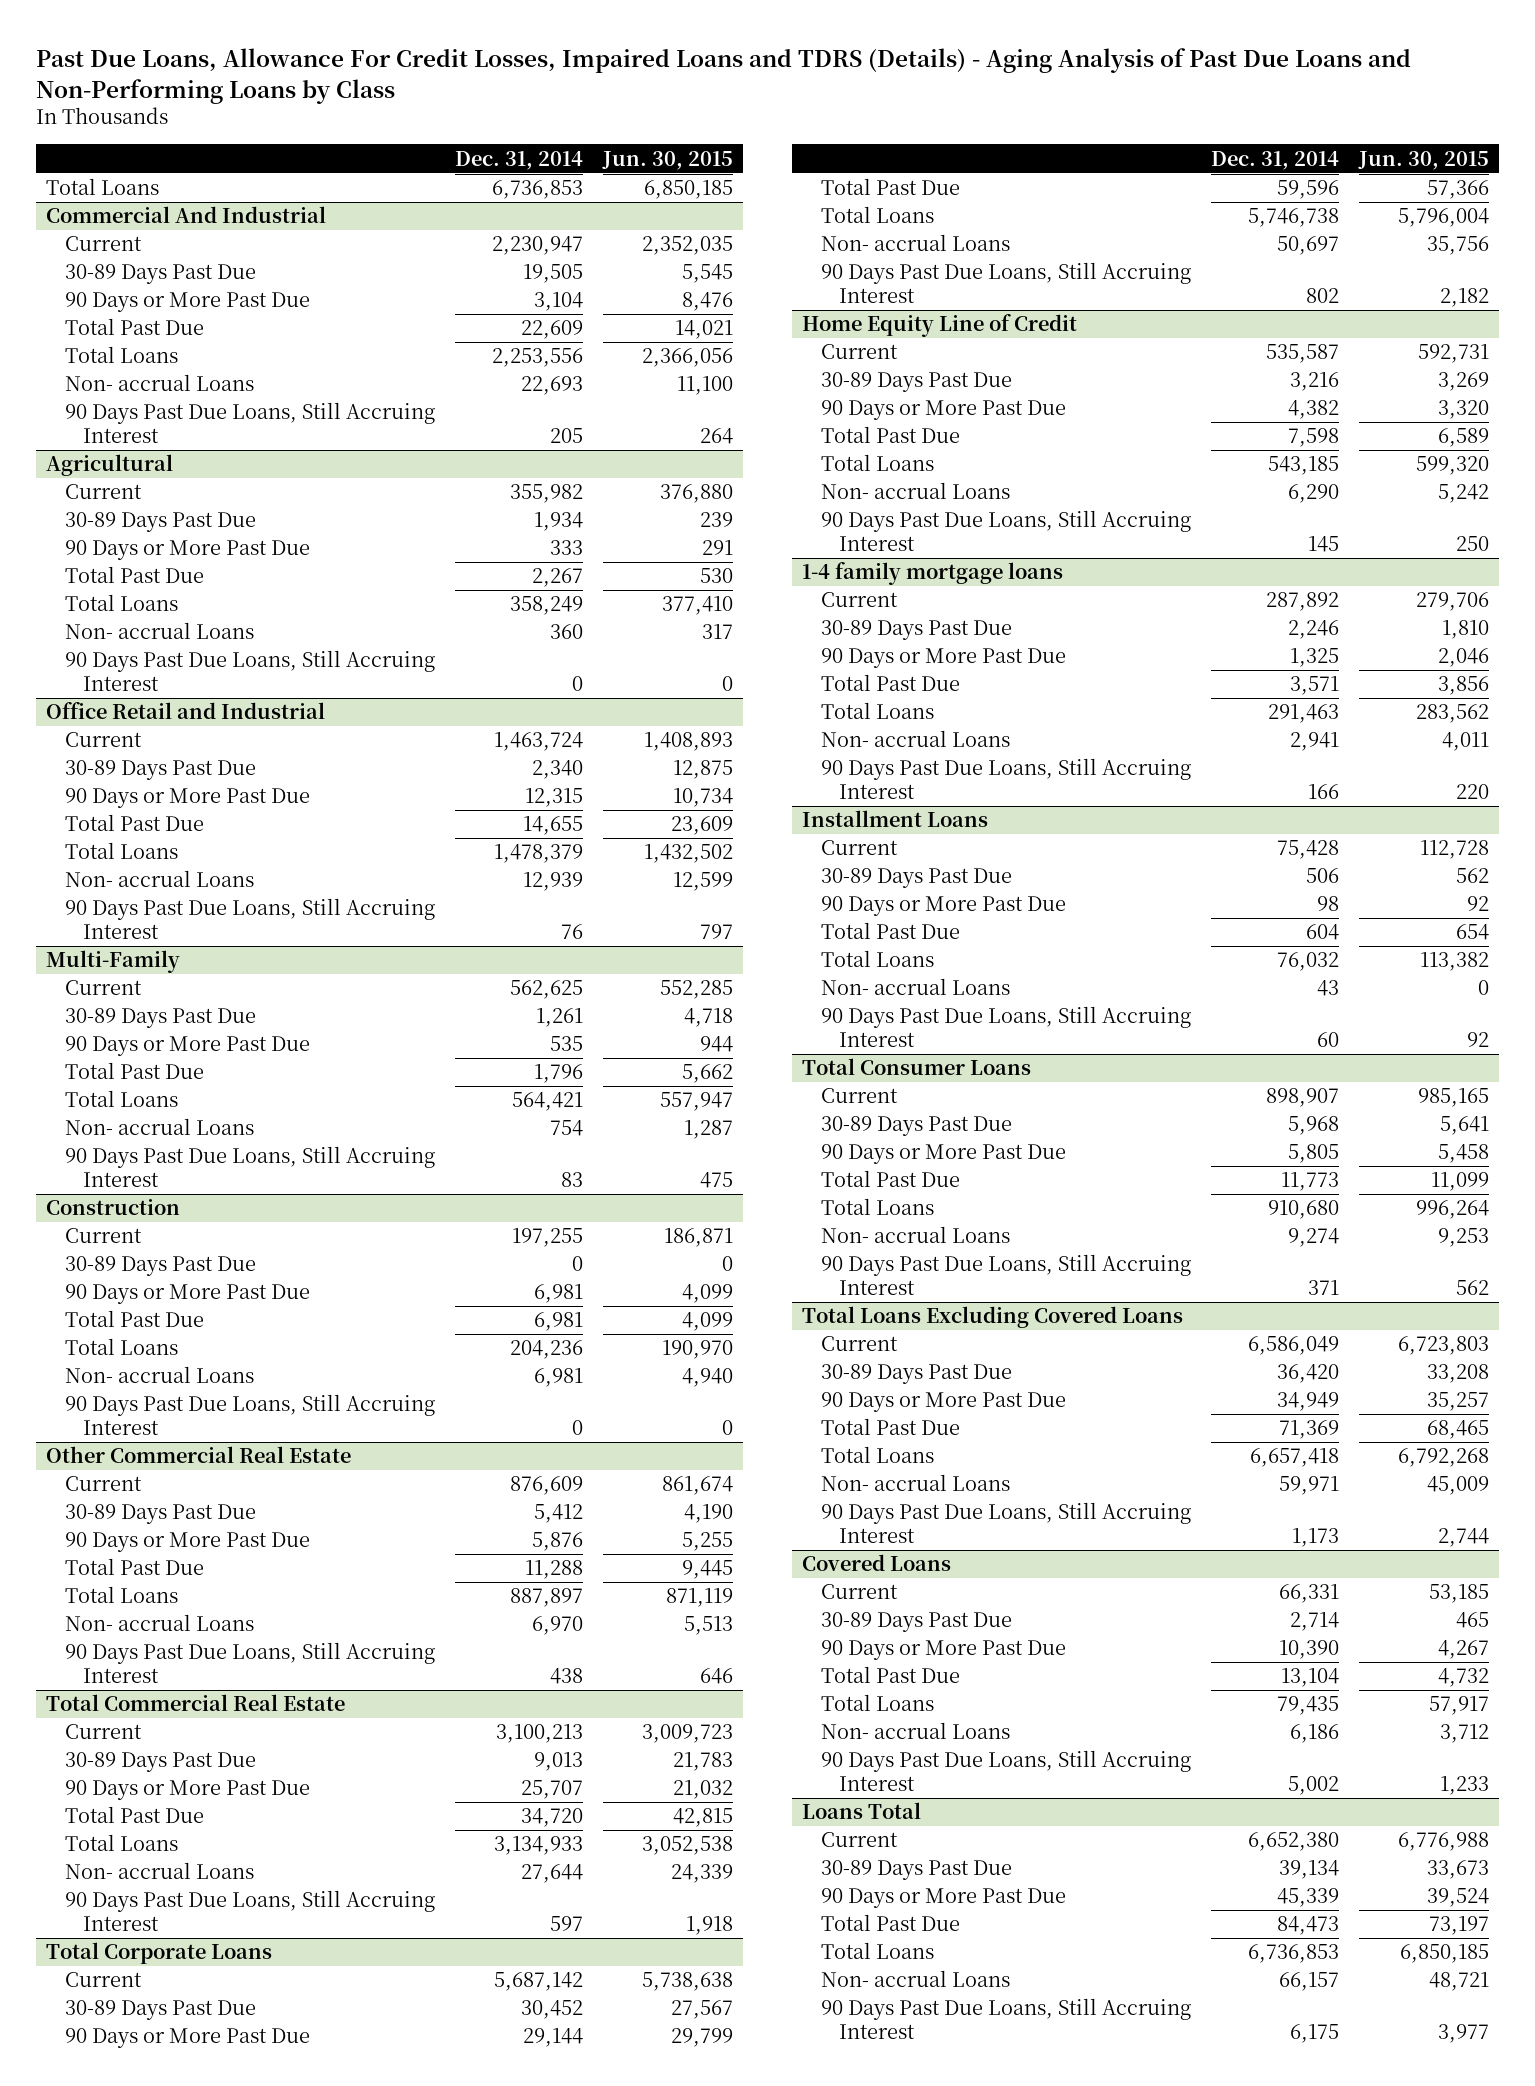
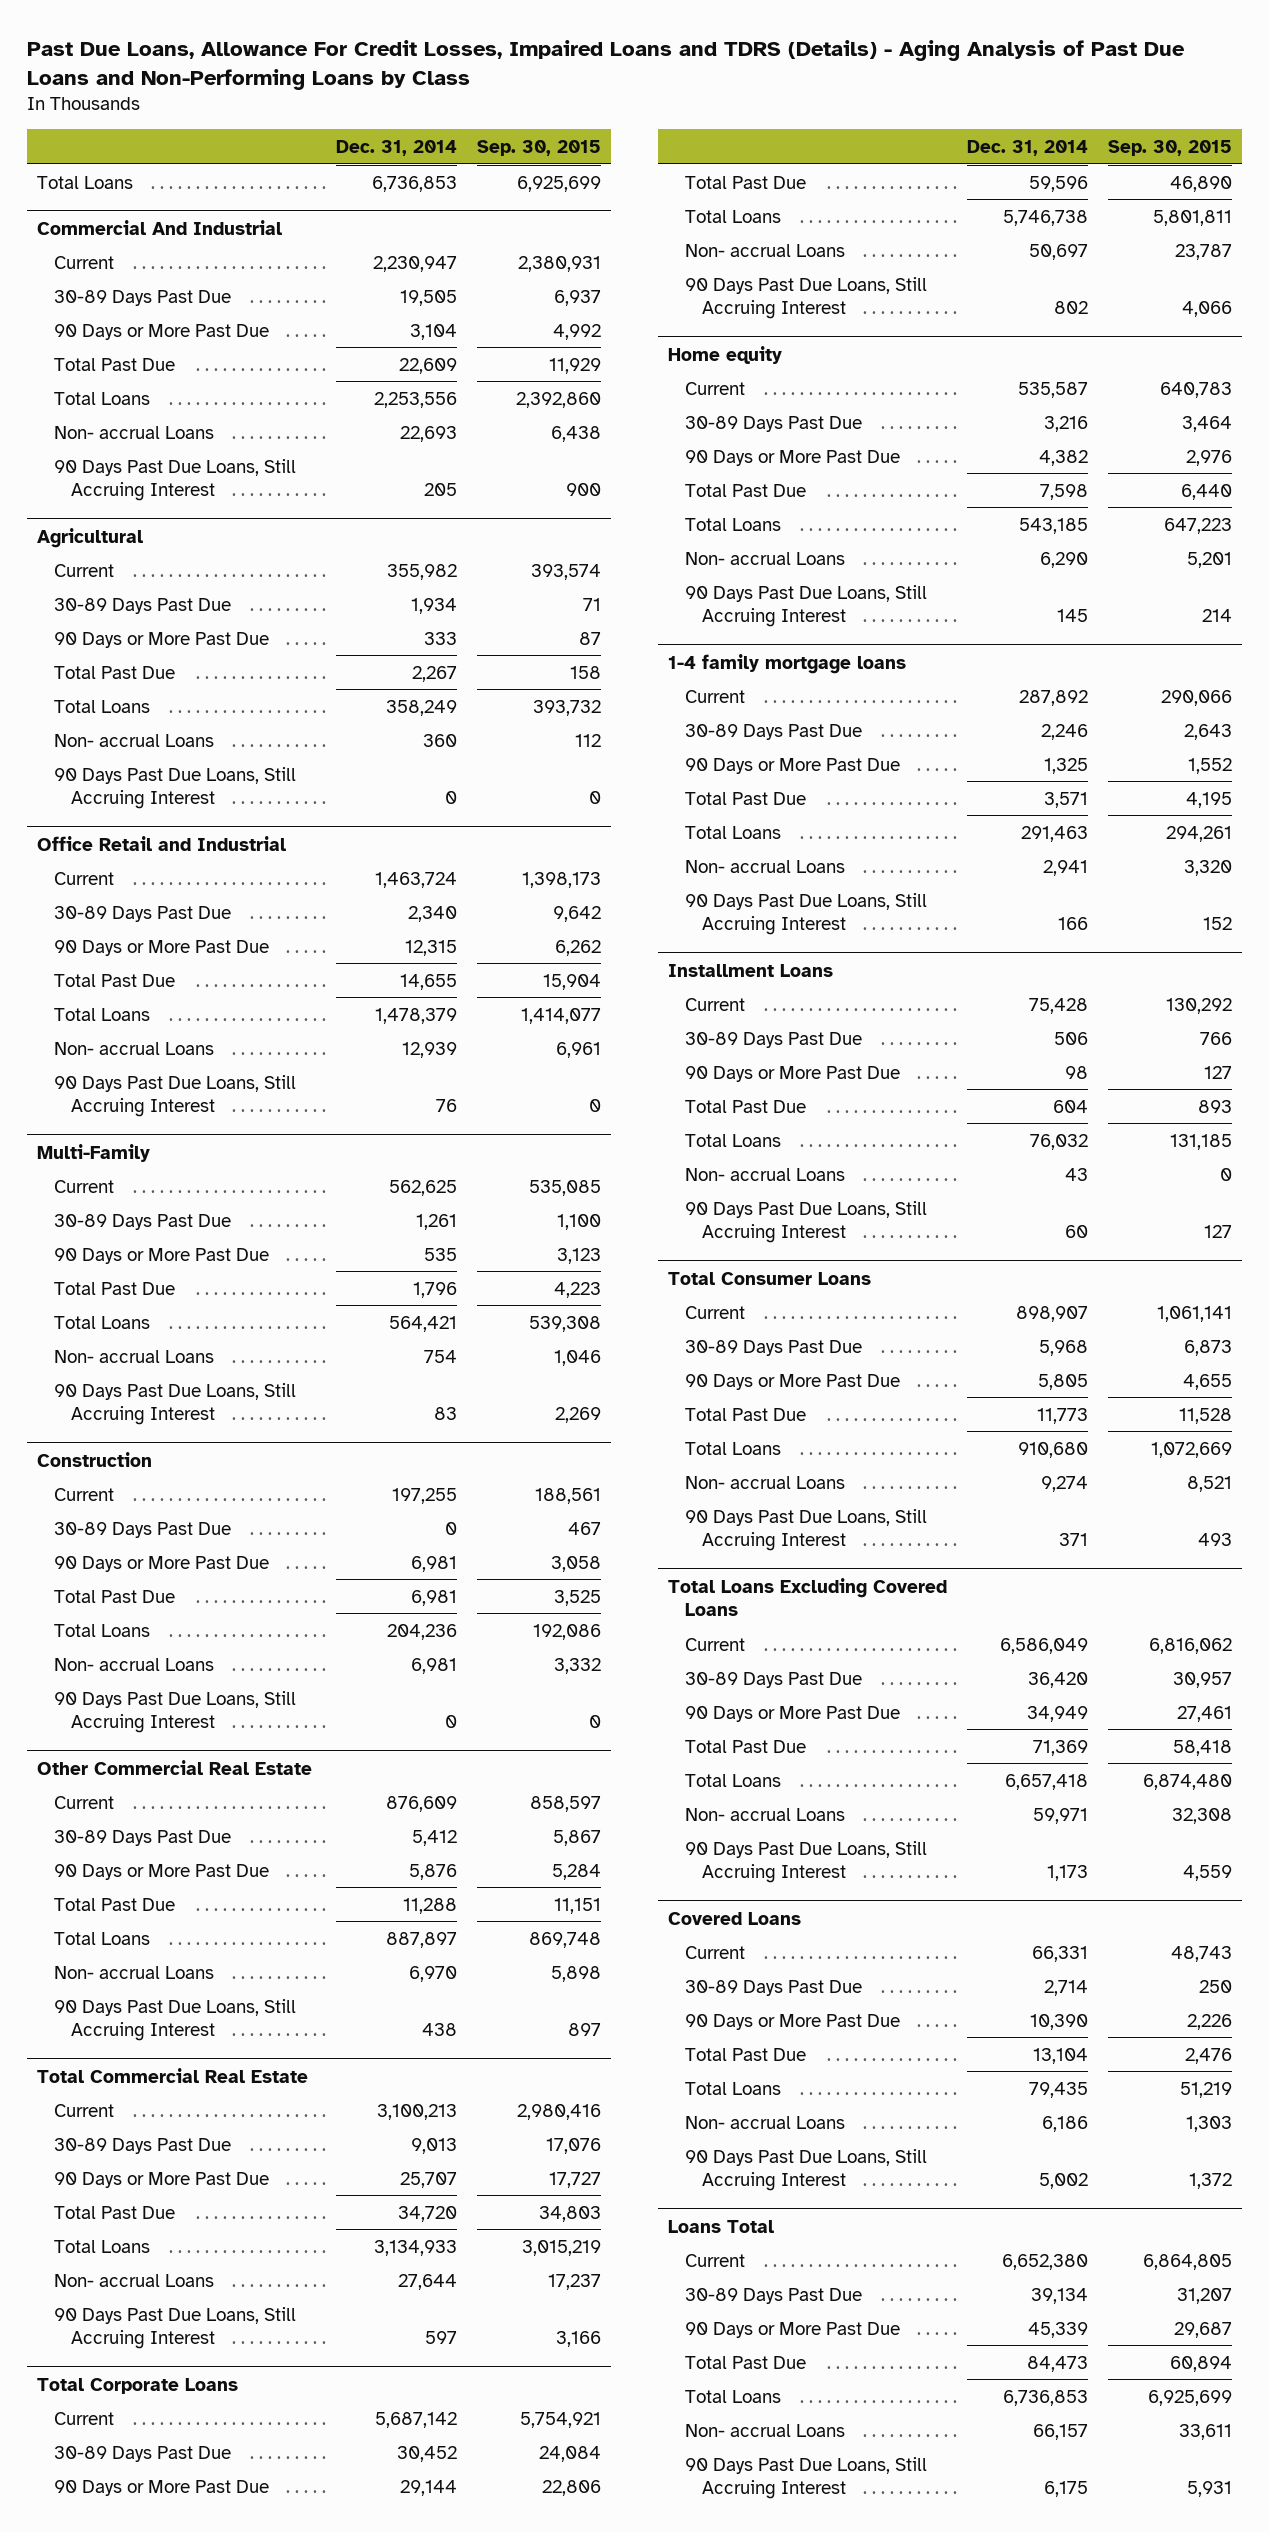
- | Dec. 31, 2014 | Jun. 30, 2015
+ | Dec. 31, 2014 | Sep. 30, 2015
- Home Equity Line of Credit
+ Home equity

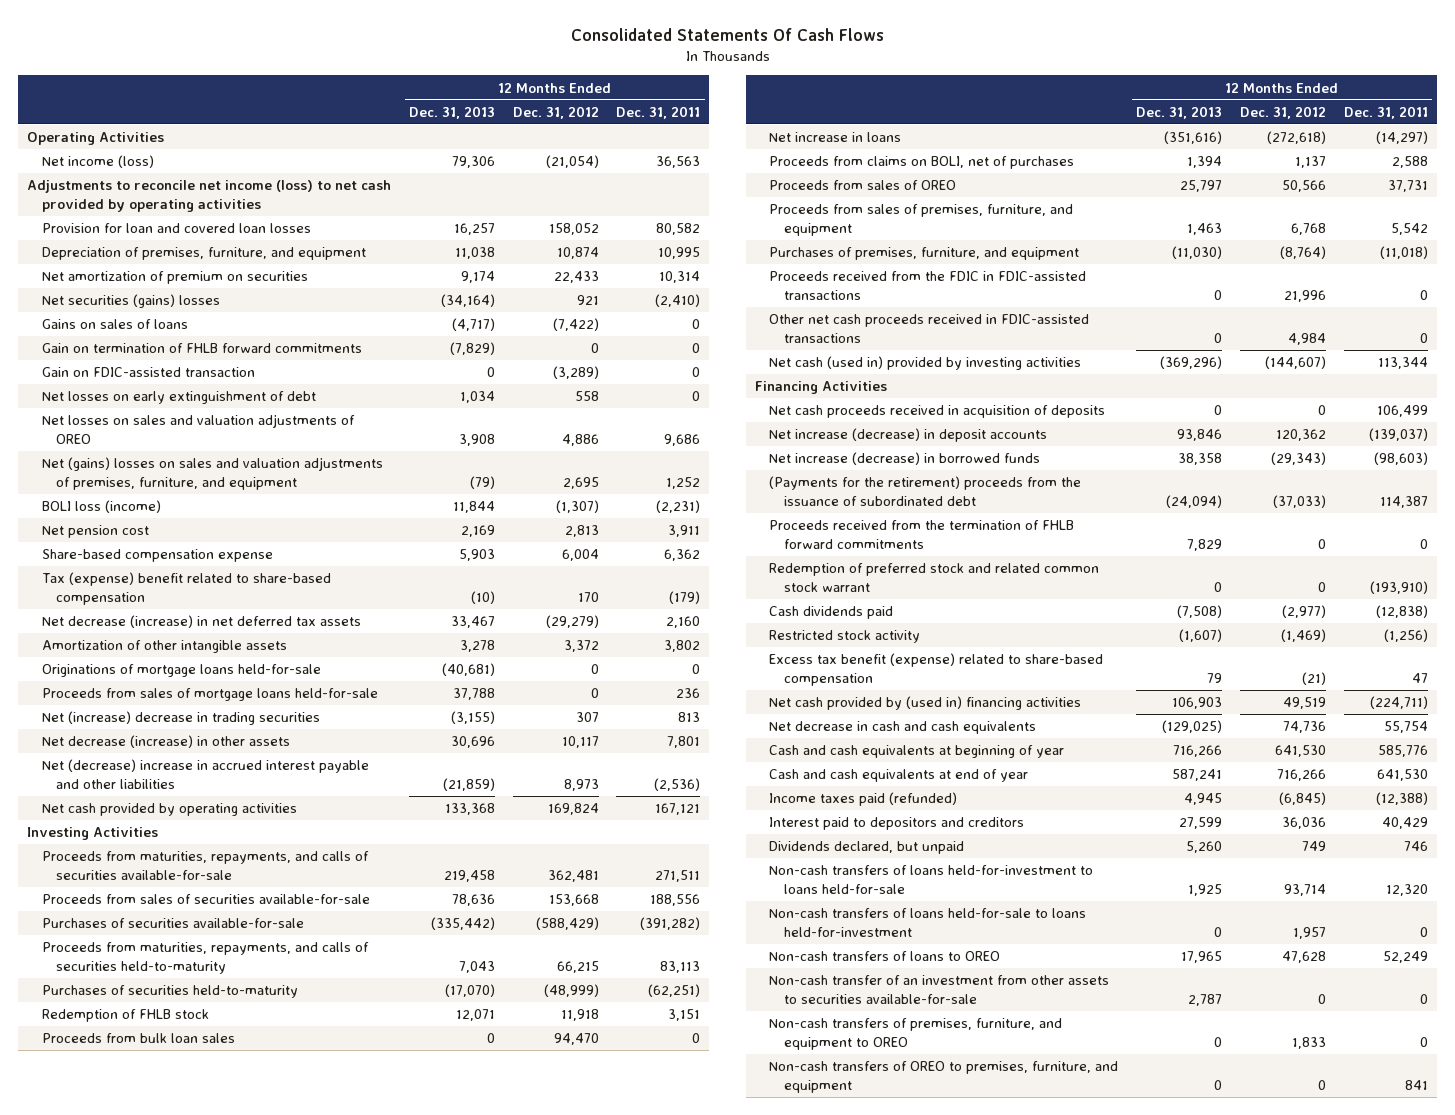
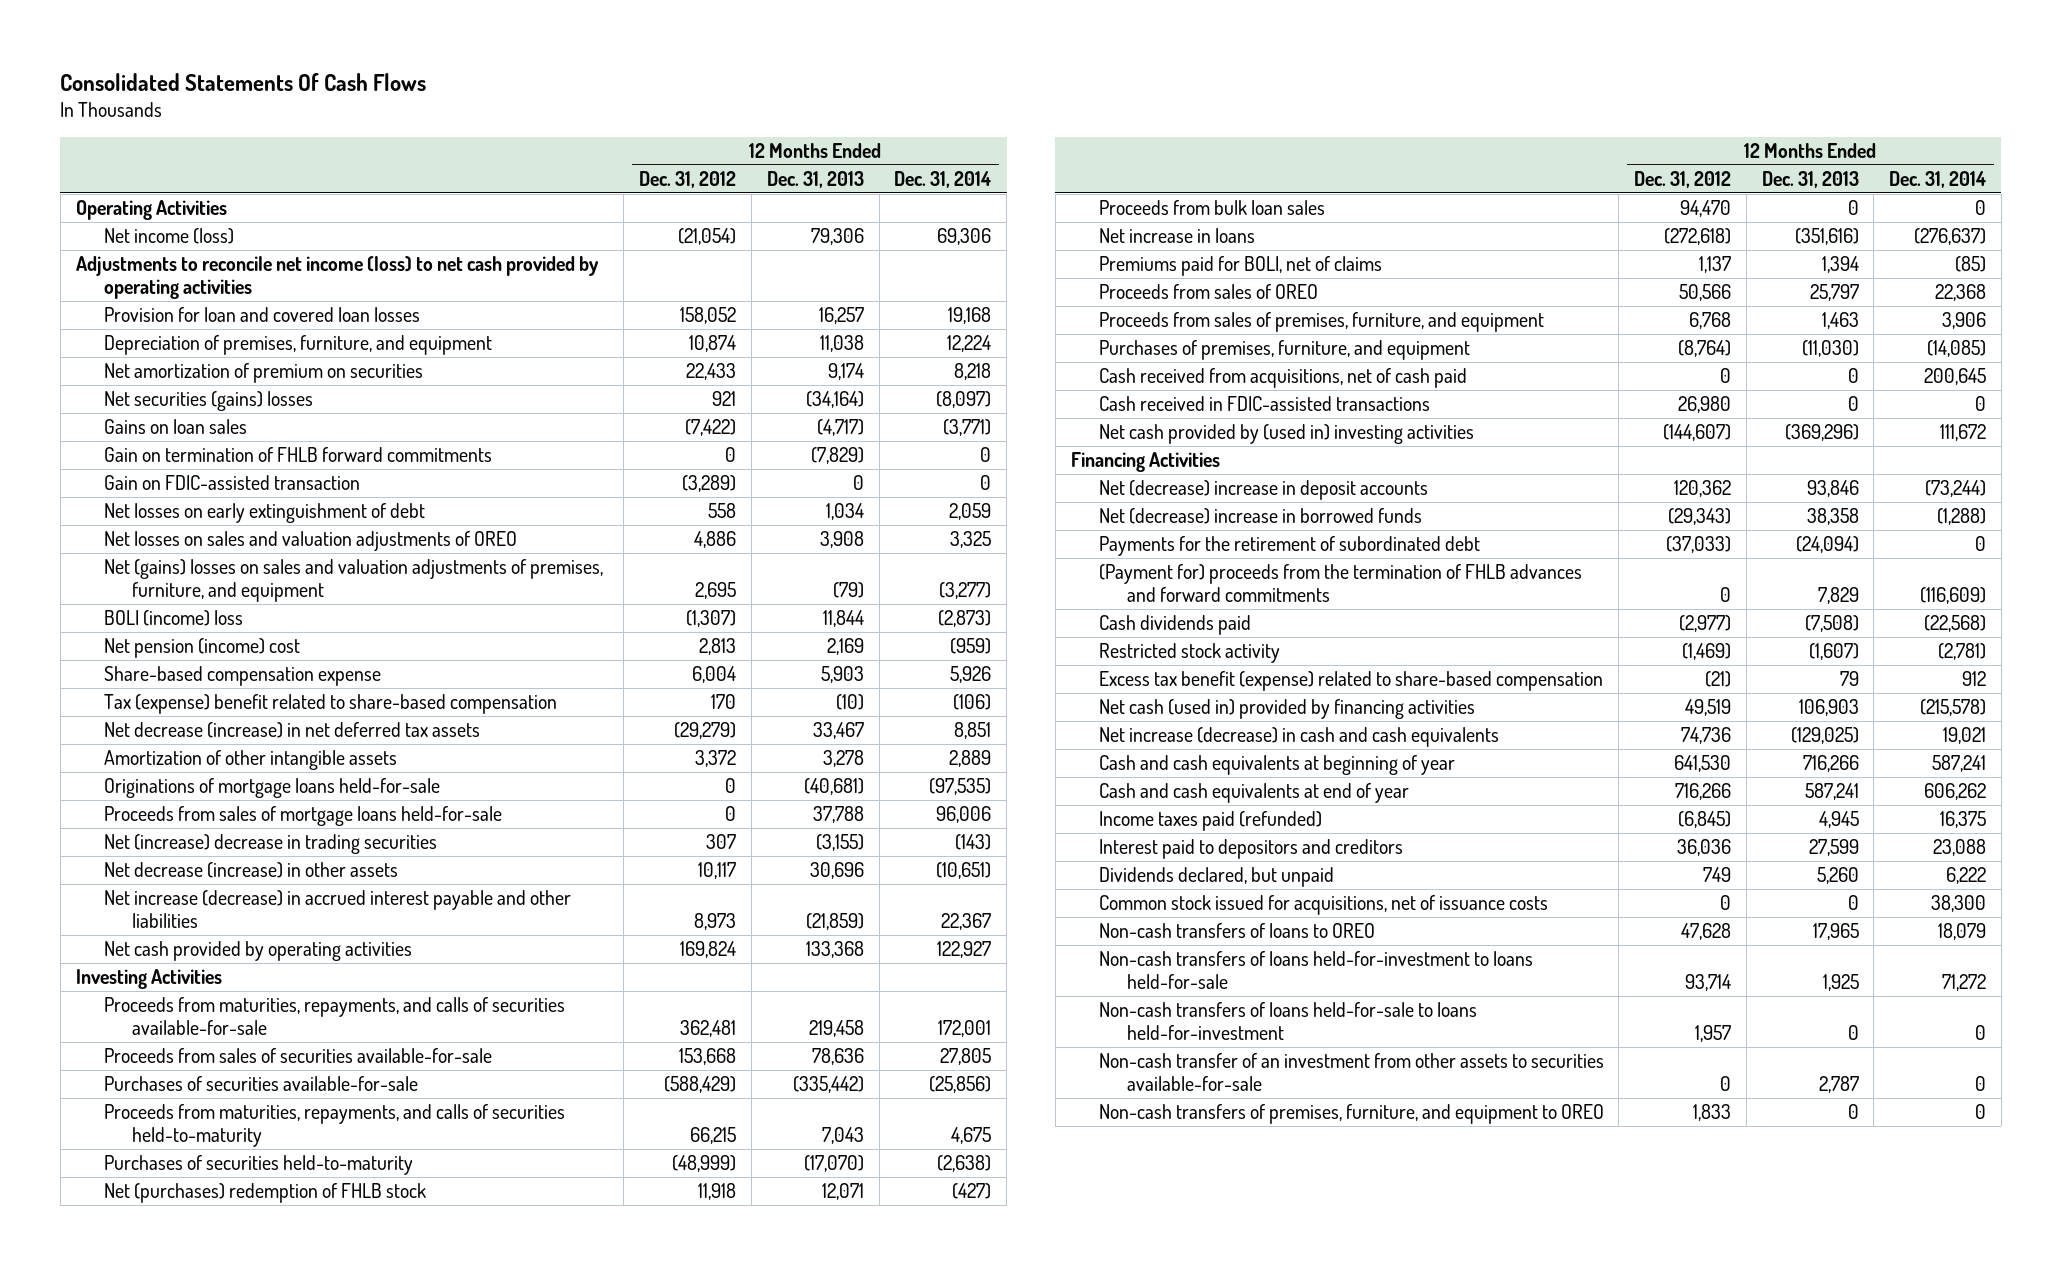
- | 12 Months Ended Dec. 31, 2013 | 12 Months Ended Dec. 31, 2012 | 12 Months Ended Dec. 31, 2011
+ | 12 Months Ended Dec. 31, 2012 | 12 Months Ended Dec. 31, 2013 | 12 Months Ended Dec. 31, 2014
- Gains on sales of loans | (4,717) | (7,422) | 0
+ Gains on loan sales | (7,422) | (4,717) | (3,771)
- BOLI loss (income) | 11,844 | (1,307) | (2,231)
- Net pension cost | 2,169 | 2,813 | 3,911
+ BOLI (income) loss | (1,307) | 11,844 | (2,873)
+ Net pension (income) cost | 2,813 | 2,169 | (959)
- Net (decrease) increase in accrued interest payable and other liabilities | (21,859) | 8,973 | (2,536)
+ Net increase (decrease) in accrued interest payable and other liabilities | 8,973 | (21,859) | 22,367
- Redemption of FHLB stock | 12,071 | 11,918 | 3,151
+ Net (purchases) redemption of FHLB stock | 11,918 | 12,071 | (427)
- Proceeds from claims on BOLI, net of purchases | 1,394 | 1,137 | 2,588
+ Premiums paid for BOLI, net of claims | 1,137 | 1,394 | (85)
- Proceeds received from the FDIC in FDIC-assisted transactions | 0 | 21,996 | 0
- Other net cash proceeds received in FDIC-assisted transactions | 0 | 4,984 | 0
- Net cash (used in) provided by investing activities | (369,296) | (144,607) | 113,344
+ Cash received from acquisitions, net of cash paid | 0 | 0 | 200,645
+ Cash received in FDIC-assisted transactions | 26,980 | 0 | 0
+ Net cash provided by (used in) investing activities | (144,607) | (369,296) | 111,672
- Net cash proceeds received in acquisition of deposits | 0 | 0 | 106,499
- Net increase (decrease) in deposit accounts | 93,846 | 120,362 | (139,037)
- Net increase (decrease) in borrowed funds | 38,358 | (29,343) | (98,603)
- (Payments for the retirement) proceeds from the issuance of subordinated debt | (24,094) | (37,033) | 114,387
- Proceeds received from the termination of FHLB forward commitments | 7,829 | 0 | 0
- Redemption of preferred stock and related common stock warrant | 0 | 0 | (193,910)
+ Net (decrease) increase in deposit accounts | 120,362 | 93,846 | (73,244)
+ Net (decrease) increase in borrowed funds | (29,343) | 38,358 | (1,288)
+ Payments for the retirement of subordinated debt | (37,033) | (24,094) | 0
+ (Payment for) proceeds from the termination of FHLB advances and forward commitments | 0 | 7,829 | (116,609)
- Net cash provided by (used in) financing activities | 106,903 | 49,519 | (224,711)
- Net decrease in cash and cash equivalents | (129,025) | 74,736 | 55,754
+ Net cash (used in) provided by financing activities | 49,519 | 106,903 | (215,578)
+ Net increase (decrease) in cash and cash equivalents | 74,736 | (129,025) | 19,021
+ Common stock issued for acquisitions, net of issuance costs | 0 | 0 | 38,300
moved up: Non-cash transfers of loans to OREO | 47,628 | 17,965 | 18,079
- Non-cash transfers of OREO to premises, furniture, and equipment | 0 | 0 | 841

